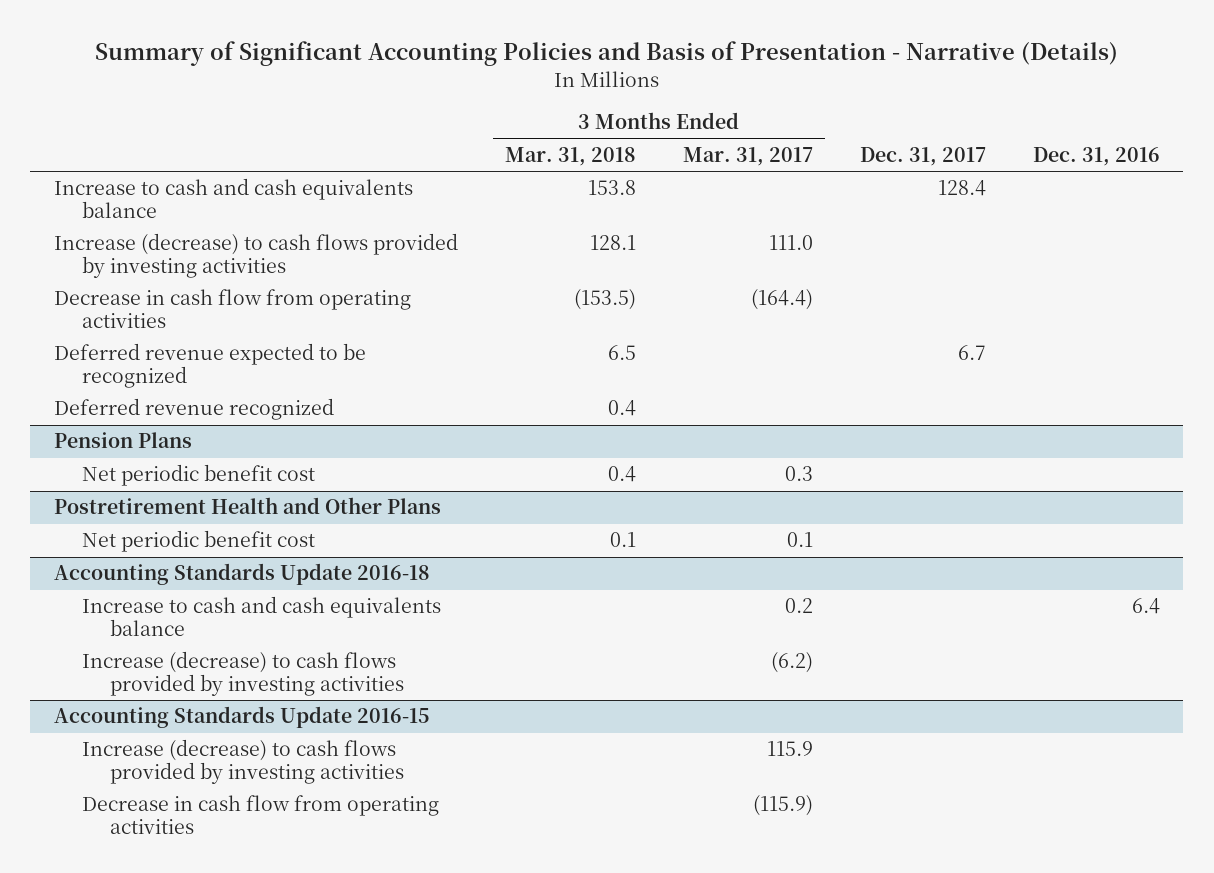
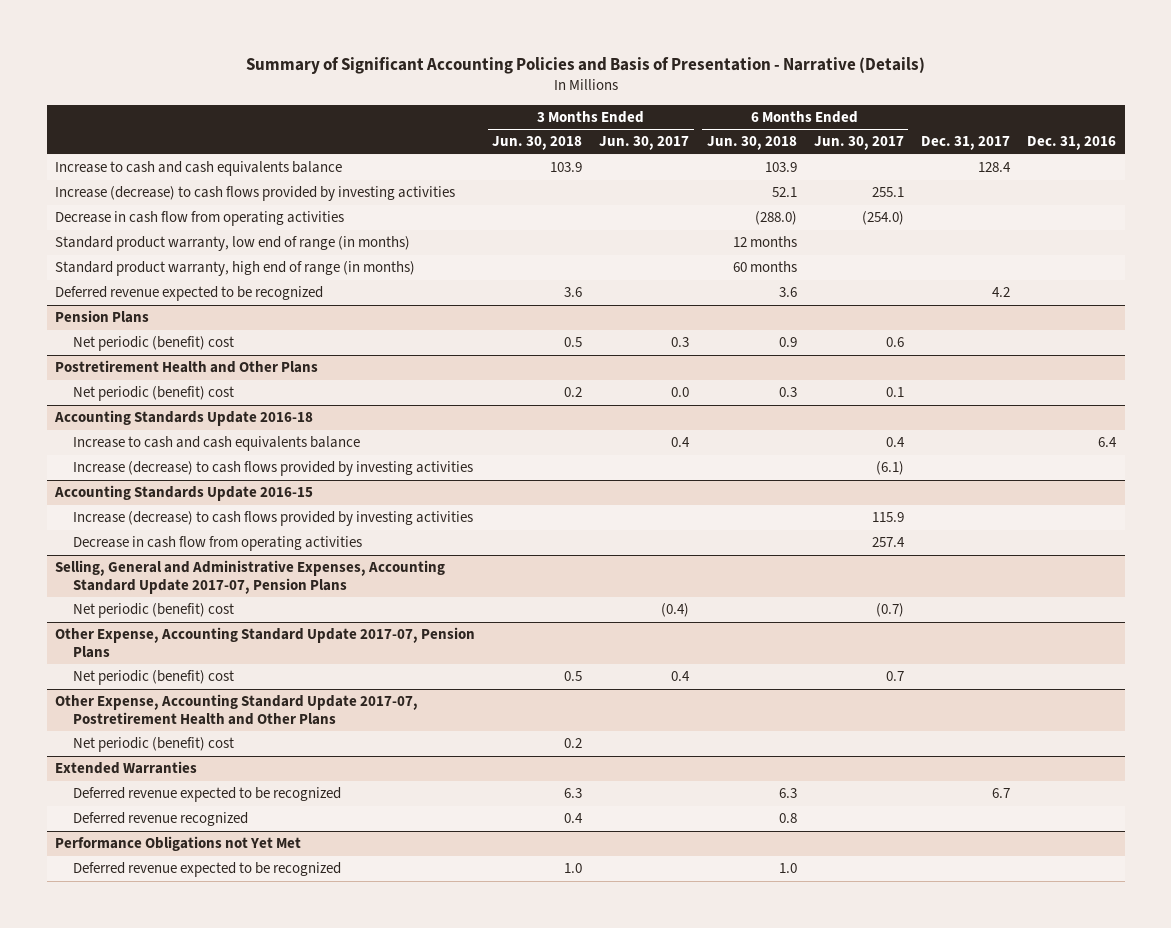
- | 3 Months Ended Mar. 31, 2018 | 3 Months Ended Mar. 31, 2017 | Dec. 31, 2017 | Dec. 31, 2016
+ | 3 Months Ended Jun. 30, 2018 | 3 Months Ended Jun. 30, 2017 | 6 Months Ended Jun. 30, 2018 | 6 Months Ended Jun. 30, 2017 | Dec. 31, 2017 | Dec. 31, 2016
- Deferred revenue expected to be recognized | 6.5 | | 6.7 |
- Deferred revenue recognized | 0.4 | | |
+ Standard product warranty, low end of range (in months) | | | 12 months | | |
+ Standard product warranty, high end of range (in months) | | | 60 months | | |
+ Deferred revenue expected to be recognized | 3.6 | | 3.6 | | 4.2 |
@ Pension Plans
- Net periodic benefit cost | 0.4 | 0.3 | |
+ Net periodic (benefit) cost | 0.5 | 0.3 | 0.9 | 0.6 | |
@ Postretirement Health and Other Plans
- Net periodic benefit cost | 0.1 | 0.1 | |
+ Net periodic (benefit) cost | 0.2 | 0.0 | 0.3 | 0.1 | |
+ Selling, General and Administrative Expenses, Accounting Standard Update 2017-07, Pension Plans
+ Net periodic (benefit) cost | | (0.4) | | (0.7) | |
+ Other Expense, Accounting Standard Update 2017-07, Pension Plans
+ Net periodic (benefit) cost | 0.5 | 0.4 | | 0.7 | |
+ Other Expense, Accounting Standard Update 2017-07, Postretirement Health and Other Plans
+ Net periodic (benefit) cost | 0.2 | | | | |
+ Extended Warranties
+ Deferred revenue expected to be recognized | 6.3 | | 6.3 | | 6.7 |
+ Deferred revenue recognized | 0.4 | | 0.8 | | |
+ Performance Obligations not Yet Met
+ Deferred revenue expected to be recognized | 1.0 | | 1.0 | | |

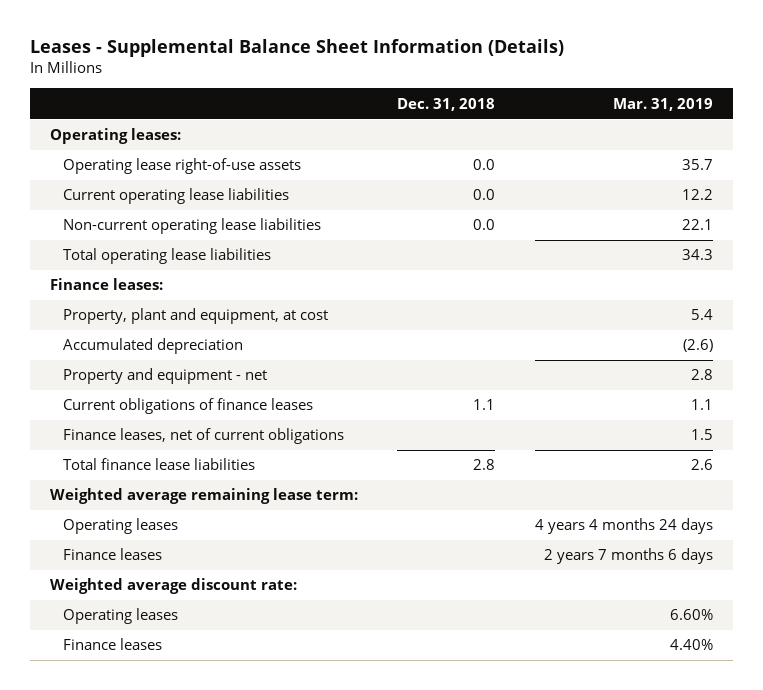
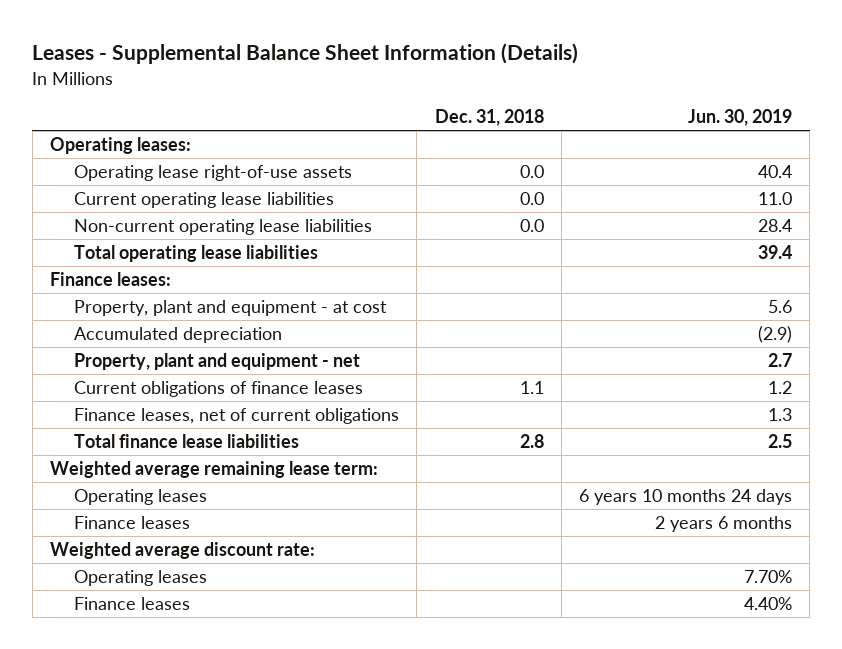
- | Dec. 31, 2018 | Mar. 31, 2019
+ | Dec. 31, 2018 | Jun. 30, 2019
- Property, plant and equipment, at cost | | 5.4
+ Property, plant and equipment - at cost | | 5.6
- Property and equipment - net | | 2.8
+ Property, plant and equipment - net | | 2.7

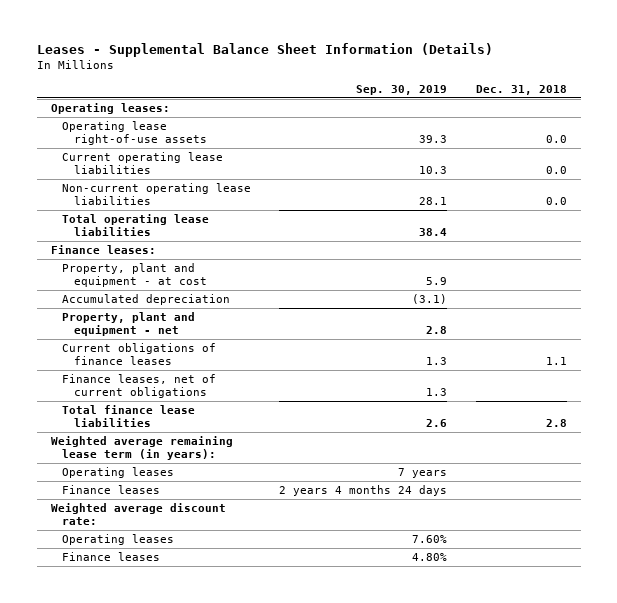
- | Dec. 31, 2018 | Jun. 30, 2019
+ | Sep. 30, 2019 | Dec. 31, 2018
- Weighted average remaining lease term:
+ Weighted average remaining lease term (in years):

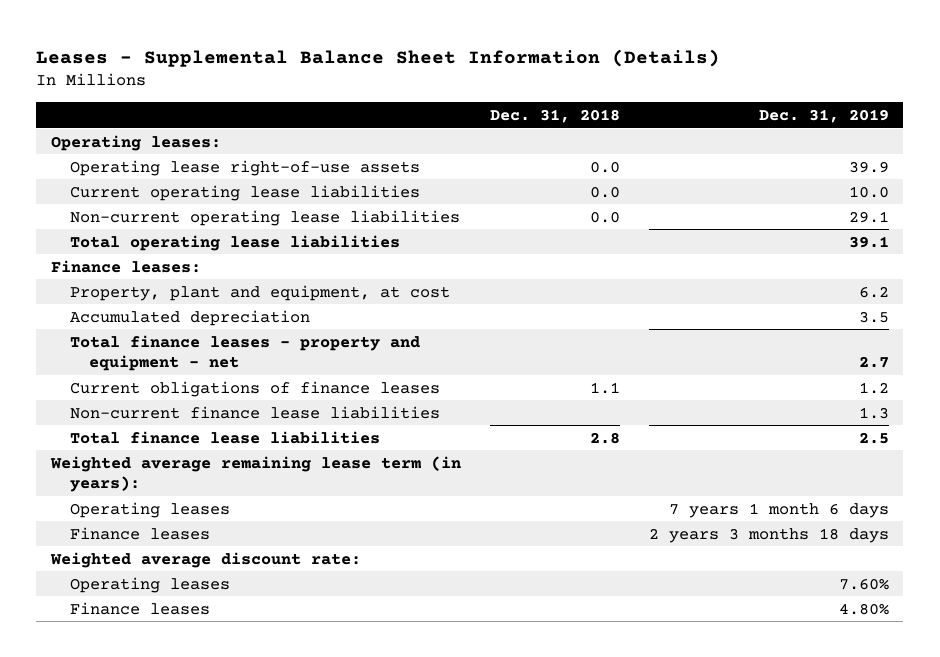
- | Sep. 30, 2019 | Dec. 31, 2018
+ | Dec. 31, 2018 | Dec. 31, 2019
- Property, plant and equipment - at cost | 5.9 |
+ Property, plant and equipment, at cost | | 6.2
- Property, plant and equipment - net | 2.8 |
+ Total finance leases - property and equipment - net | | 2.7
- Finance leases, net of current obligations | 1.3 |
+ Non-current finance lease liabilities | | 1.3

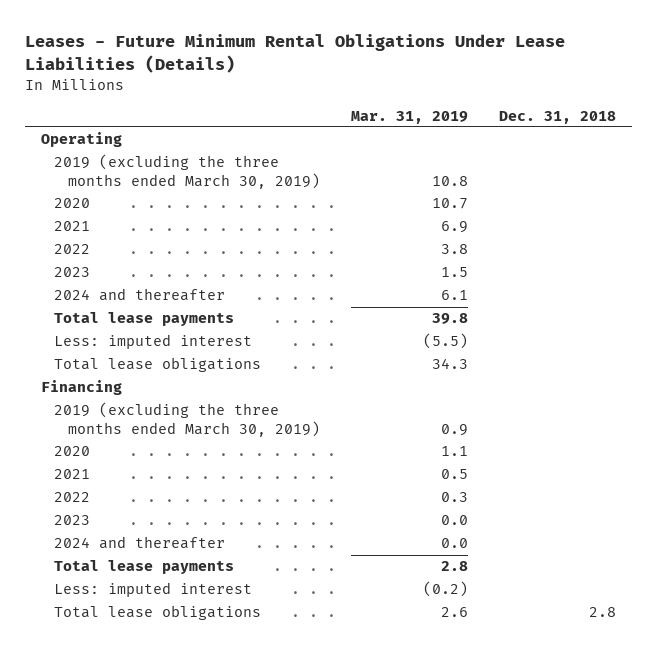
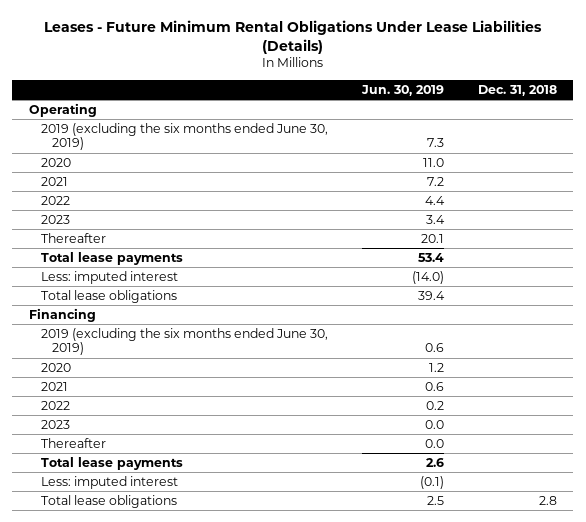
- | Mar. 31, 2019 | Dec. 31, 2018
+ | Jun. 30, 2019 | Dec. 31, 2018
- 2019 (excluding the three months ended March 30, 2019) | 10.8 |
+ 2019 (excluding the six months ended June 30, 2019) | 7.3 |
- 2024 and thereafter | 6.1 |
+ Thereafter | 20.1 |
- 2019 (excluding the three months ended March 30, 2019) | 0.9 |
+ 2019 (excluding the six months ended June 30, 2019) | 0.6 |
- 2024 and thereafter | 0.0 |
+ Thereafter | 0.0 |

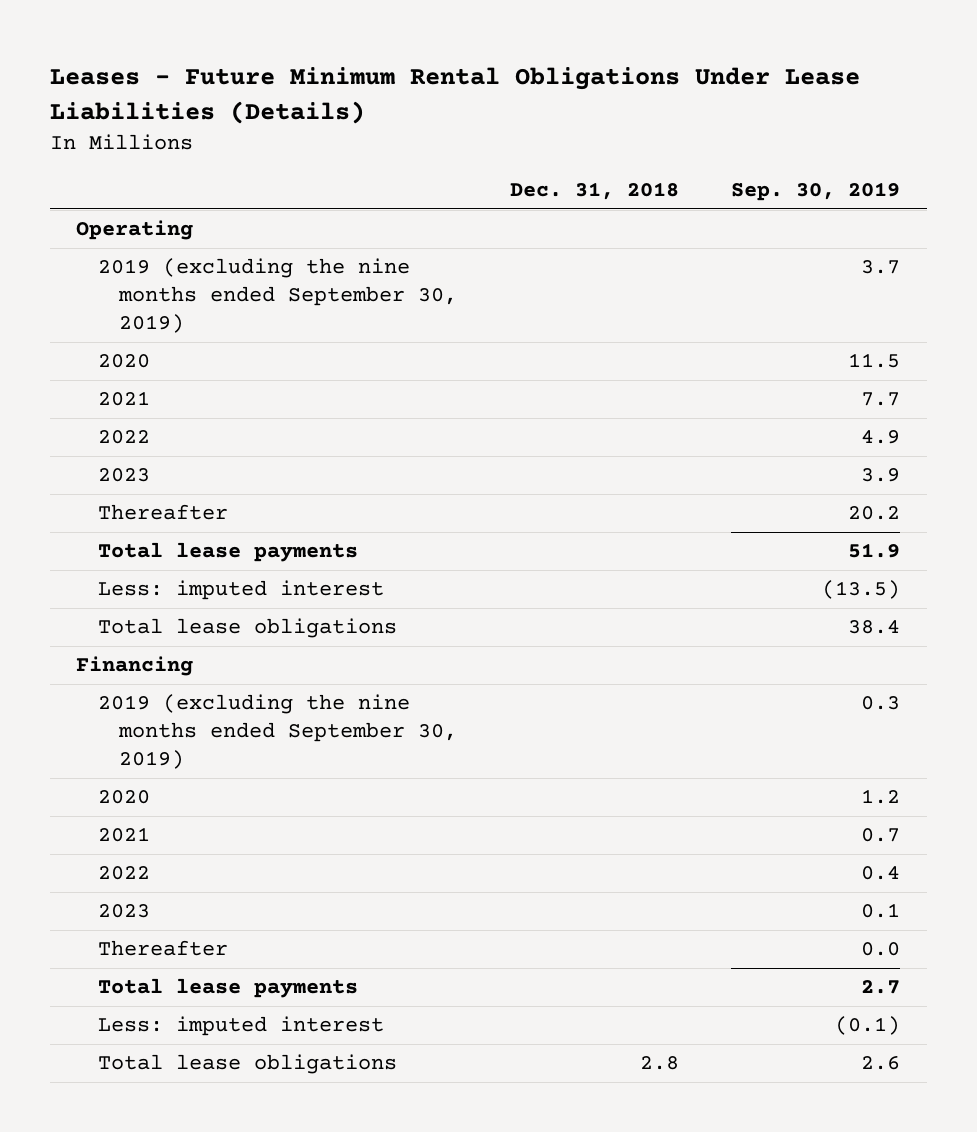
- | Jun. 30, 2019 | Dec. 31, 2018
+ | Dec. 31, 2018 | Sep. 30, 2019
- 2019 (excluding the six months ended June 30, 2019) | 7.3 |
+ 2019 (excluding the nine months ended September 30, 2019) | | 3.7
- 2019 (excluding the six months ended June 30, 2019) | 0.6 |
+ 2019 (excluding the nine months ended September 30, 2019) | | 0.3

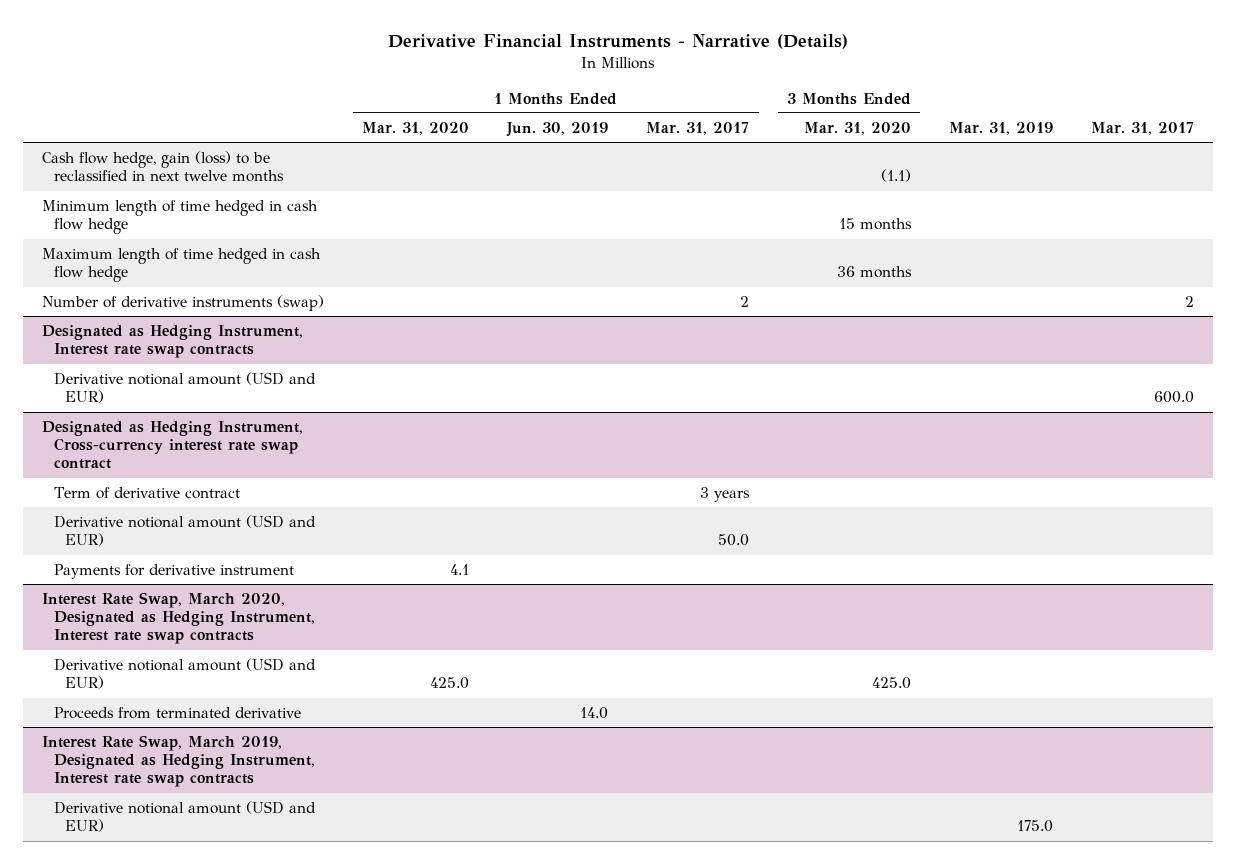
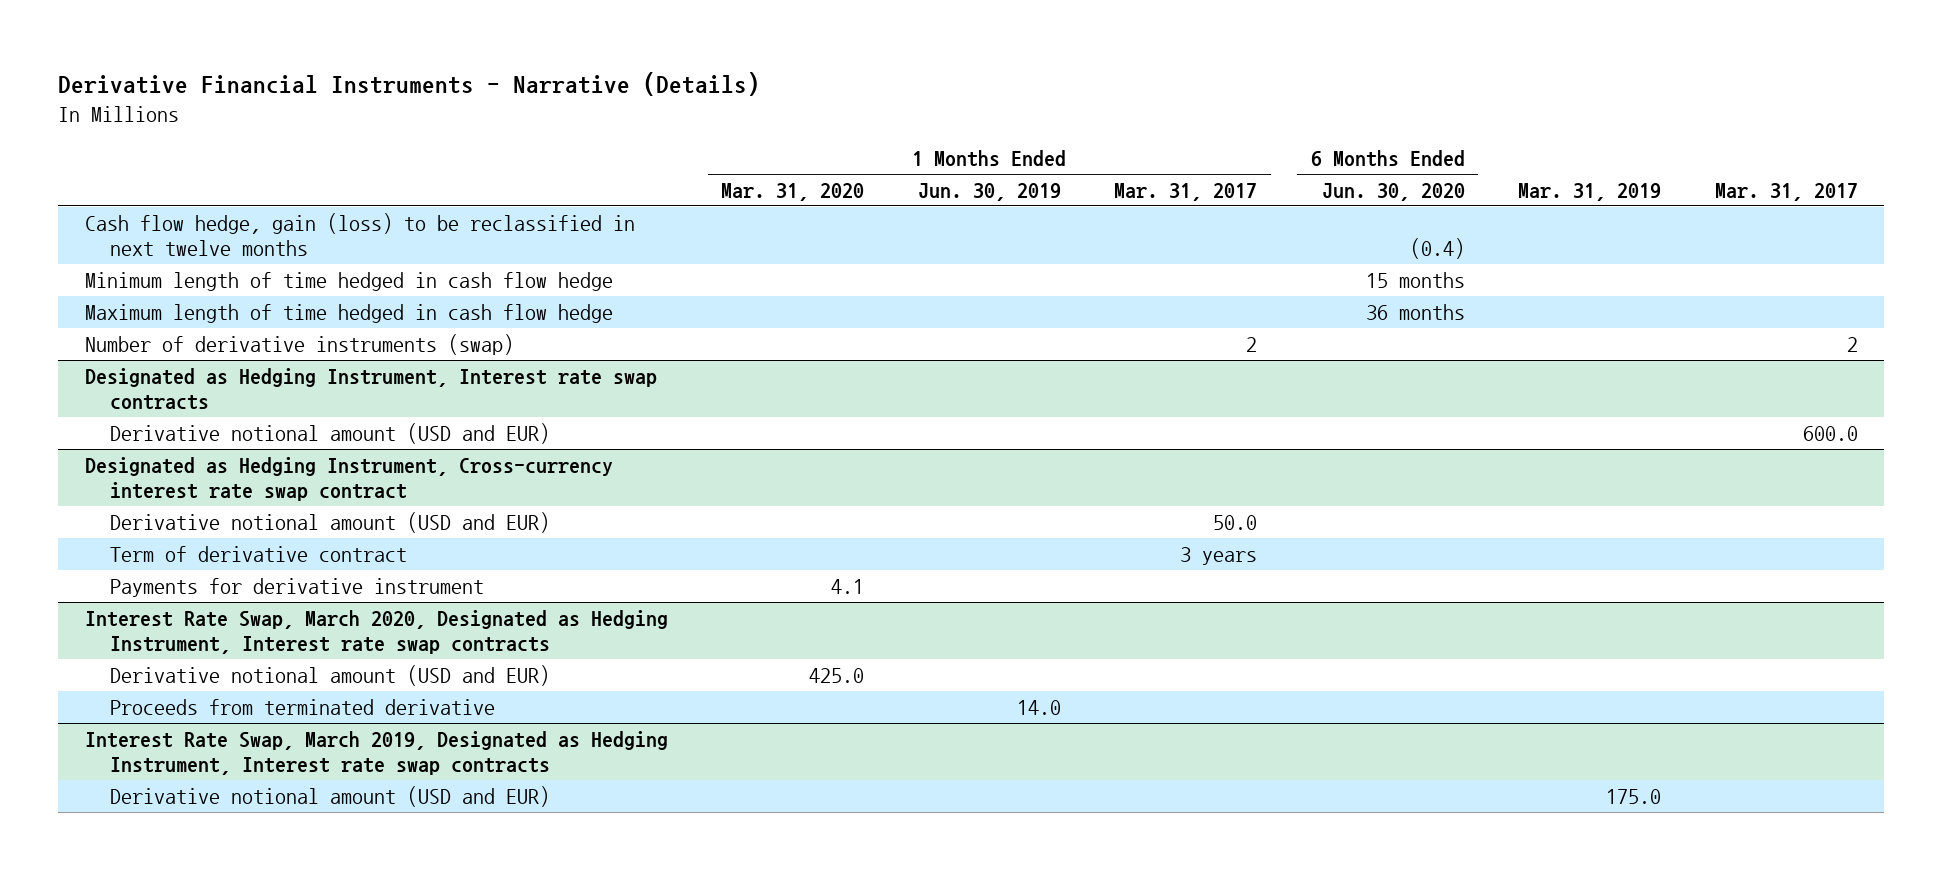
- | 1 Months Ended Mar. 31, 2020 | 1 Months Ended Jun. 30, 2019 | 1 Months Ended Mar. 31, 2017 | 3 Months Ended Mar. 31, 2020 | Mar. 31, 2019 | Mar. 31, 2017
+ | 1 Months Ended Mar. 31, 2020 | 1 Months Ended Jun. 30, 2019 | 1 Months Ended Mar. 31, 2017 | 6 Months Ended Jun. 30, 2020 | Mar. 31, 2019 | Mar. 31, 2017
@ Designated as Hedging Instrument, Cross-currency interest rate swap contract
moved down: Term of derivative contract | | | 3 years | | |

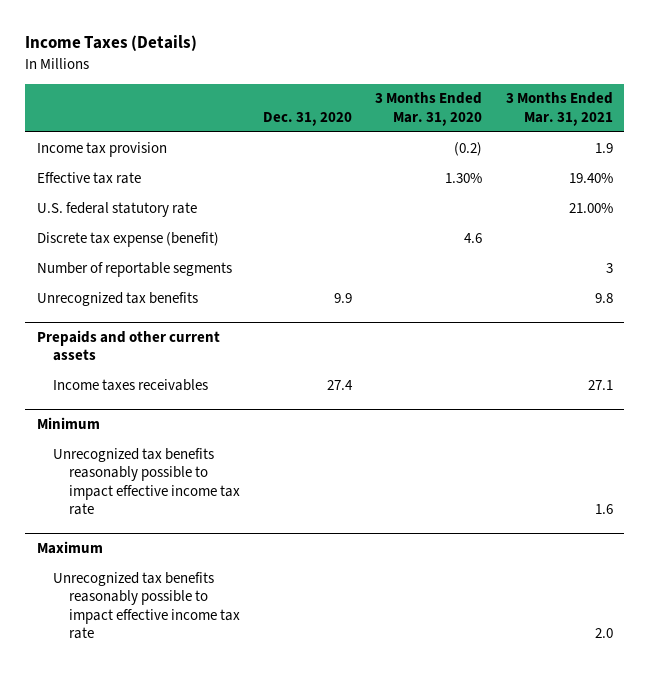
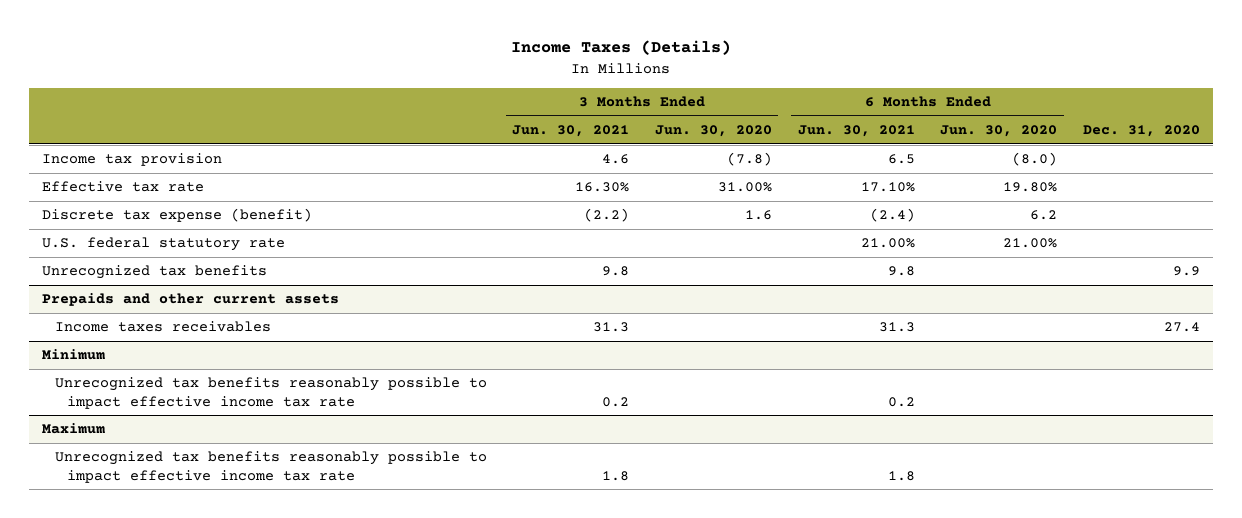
- | Dec. 31, 2020 | 3 Months Ended Mar. 31, 2020 | 3 Months Ended Mar. 31, 2021
+ | 3 Months Ended Jun. 30, 2021 | 3 Months Ended Jun. 30, 2020 | 6 Months Ended Jun. 30, 2021 | 6 Months Ended Jun. 30, 2020 | Dec. 31, 2020
- Number of reportable segments | | | 3
moved down: U.S. federal statutory rate | | | 21.00% | 21.00% |

